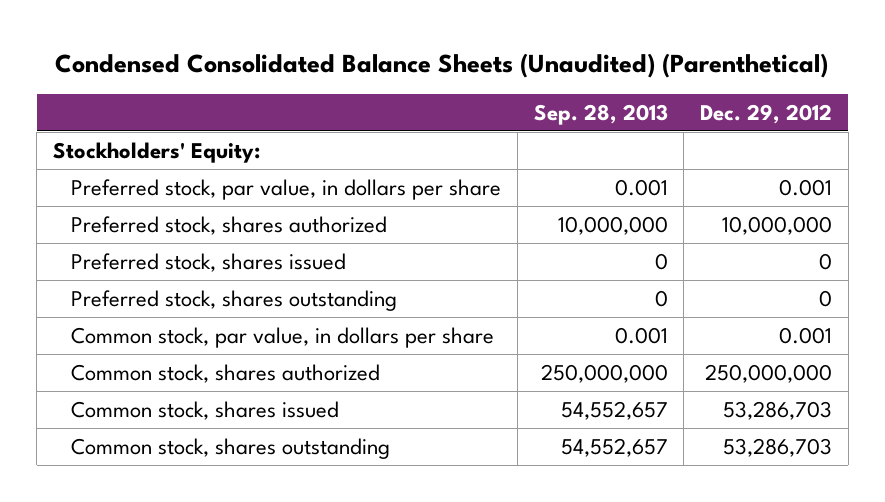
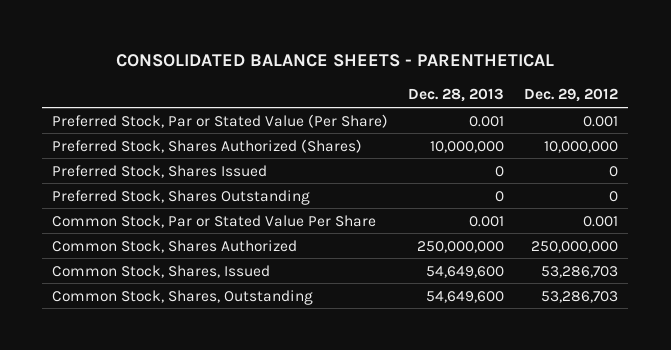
- Condensed Consolidated Balance Sheets (Unaudited) (Parenthetical)
+ CONSOLIDATED BALANCE SHEETS - PARENTHETICAL
- | Sep. 28, 2013 | Dec. 29, 2012
+ | Dec. 28, 2013 | Dec. 29, 2012
- Stockholders' Equity:
- Preferred stock, par value, in dollars per share | 0.001 | 0.001
- Preferred stock, shares authorized | 10,000,000 | 10,000,000
- Preferred stock, shares issued | 0 | 0
- Preferred stock, shares outstanding | 0 | 0
- Common stock, par value, in dollars per share | 0.001 | 0.001
- Common stock, shares authorized | 250,000,000 | 250,000,000
- Common stock, shares issued | 54,552,657 | 53,286,703
- Common stock, shares outstanding | 54,552,657 | 53,286,703
+ Preferred Stock, Par or Stated Value (Per Share) | 0.001 | 0.001
+ Preferred Stock, Shares Authorized (Shares) | 10,000,000 | 10,000,000
+ Preferred Stock, Shares Issued | 0 | 0
+ Preferred Stock, Shares Outstanding | 0 | 0
+ Common Stock, Par or Stated Value Per Share | 0.001 | 0.001
+ Common Stock, Shares Authorized | 250,000,000 | 250,000,000
+ Common Stock, Shares, Issued | 54,649,600 | 53,286,703
+ Common Stock, Shares, Outstanding | 54,649,600 | 53,286,703

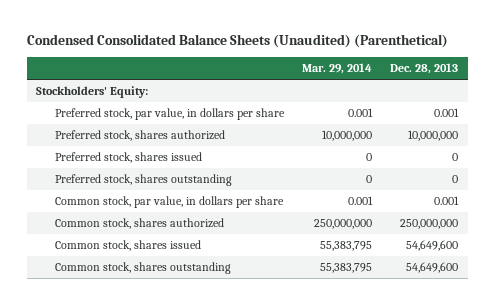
- CONSOLIDATED BALANCE SHEETS - PARENTHETICAL
+ Condensed Consolidated Balance Sheets (Unaudited) (Parenthetical)
- | Dec. 28, 2013 | Dec. 29, 2012
+ | Mar. 29, 2014 | Dec. 28, 2013
- Preferred Stock, Par or Stated Value (Per Share) | 0.001 | 0.001
- Preferred Stock, Shares Authorized (Shares) | 10,000,000 | 10,000,000
- Preferred Stock, Shares Issued | 0 | 0
- Preferred Stock, Shares Outstanding | 0 | 0
- Common Stock, Par or Stated Value Per Share | 0.001 | 0.001
- Common Stock, Shares Authorized | 250,000,000 | 250,000,000
- Common Stock, Shares, Issued | 54,649,600 | 53,286,703
- Common Stock, Shares, Outstanding | 54,649,600 | 53,286,703
+ Stockholders' Equity:
+ Preferred stock, par value, in dollars per share | 0.001 | 0.001
+ Preferred stock, shares authorized | 10,000,000 | 10,000,000
+ Preferred stock, shares issued | 0 | 0
+ Preferred stock, shares outstanding | 0 | 0
+ Common stock, par value, in dollars per share | 0.001 | 0.001
+ Common stock, shares authorized | 250,000,000 | 250,000,000
+ Common stock, shares issued | 55,383,795 | 54,649,600
+ Common stock, shares outstanding | 55,383,795 | 54,649,600

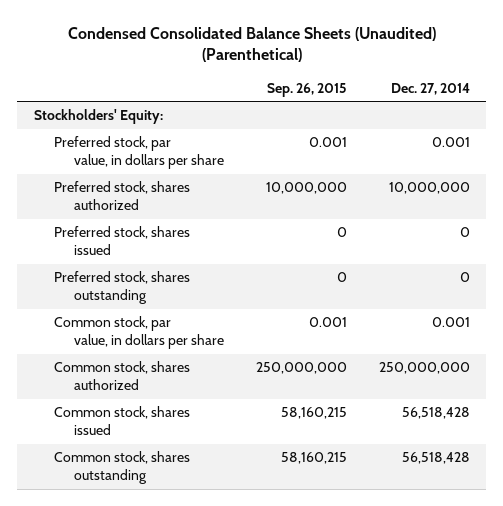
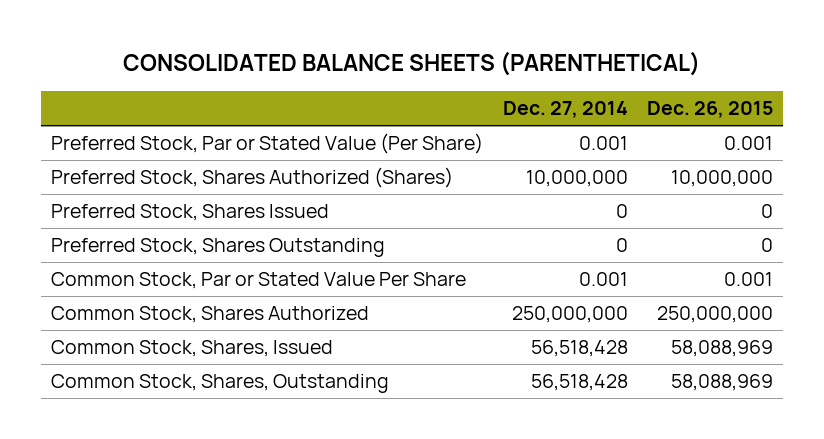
- Condensed Consolidated Balance Sheets (Unaudited) (Parenthetical)
+ CONSOLIDATED BALANCE SHEETS (PARENTHETICAL)
- | Sep. 26, 2015 | Dec. 27, 2014
+ | Dec. 27, 2014 | Dec. 26, 2015
- Stockholders' Equity:
- Preferred stock, par value, in dollars per share | 0.001 | 0.001
- Preferred stock, shares authorized | 10,000,000 | 10,000,000
- Preferred stock, shares issued | 0 | 0
- Preferred stock, shares outstanding | 0 | 0
- Common stock, par value, in dollars per share | 0.001 | 0.001
- Common stock, shares authorized | 250,000,000 | 250,000,000
- Common stock, shares issued | 58,160,215 | 56,518,428
- Common stock, shares outstanding | 58,160,215 | 56,518,428
+ Preferred Stock, Par or Stated Value (Per Share) | 0.001 | 0.001
+ Preferred Stock, Shares Authorized (Shares) | 10,000,000 | 10,000,000
+ Preferred Stock, Shares Issued | 0 | 0
+ Preferred Stock, Shares Outstanding | 0 | 0
+ Common Stock, Par or Stated Value Per Share | 0.001 | 0.001
+ Common Stock, Shares Authorized | 250,000,000 | 250,000,000
+ Common Stock, Shares, Issued | 56,518,428 | 58,088,969
+ Common Stock, Shares, Outstanding | 56,518,428 | 58,088,969

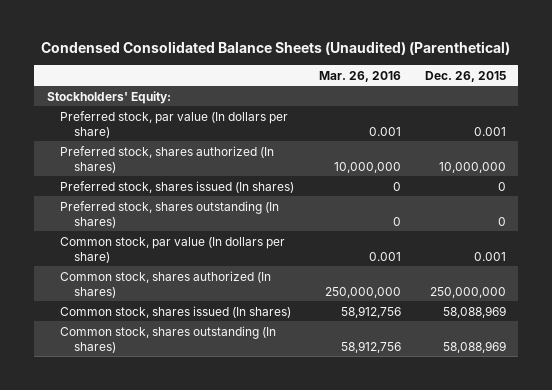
- CONSOLIDATED BALANCE SHEETS (PARENTHETICAL)
+ Condensed Consolidated Balance Sheets (Unaudited) (Parenthetical)
- | Dec. 27, 2014 | Dec. 26, 2015
+ | Mar. 26, 2016 | Dec. 26, 2015
- Preferred Stock, Par or Stated Value (Per Share) | 0.001 | 0.001
- Preferred Stock, Shares Authorized (Shares) | 10,000,000 | 10,000,000
- Preferred Stock, Shares Issued | 0 | 0
- Preferred Stock, Shares Outstanding | 0 | 0
- Common Stock, Par or Stated Value Per Share | 0.001 | 0.001
- Common Stock, Shares Authorized | 250,000,000 | 250,000,000
- Common Stock, Shares, Issued | 56,518,428 | 58,088,969
- Common Stock, Shares, Outstanding | 56,518,428 | 58,088,969
+ Stockholders' Equity:
+ Preferred stock, par value (In dollars per share) | 0.001 | 0.001
+ Preferred stock, shares authorized (In shares) | 10,000,000 | 10,000,000
+ Preferred stock, shares issued (In shares) | 0 | 0
+ Preferred stock, shares outstanding (In shares) | 0 | 0
+ Common stock, par value (In dollars per share) | 0.001 | 0.001
+ Common stock, shares authorized (In shares) | 250,000,000 | 250,000,000
+ Common stock, shares issued (In shares) | 58,912,756 | 58,088,969
+ Common stock, shares outstanding (In shares) | 58,912,756 | 58,088,969

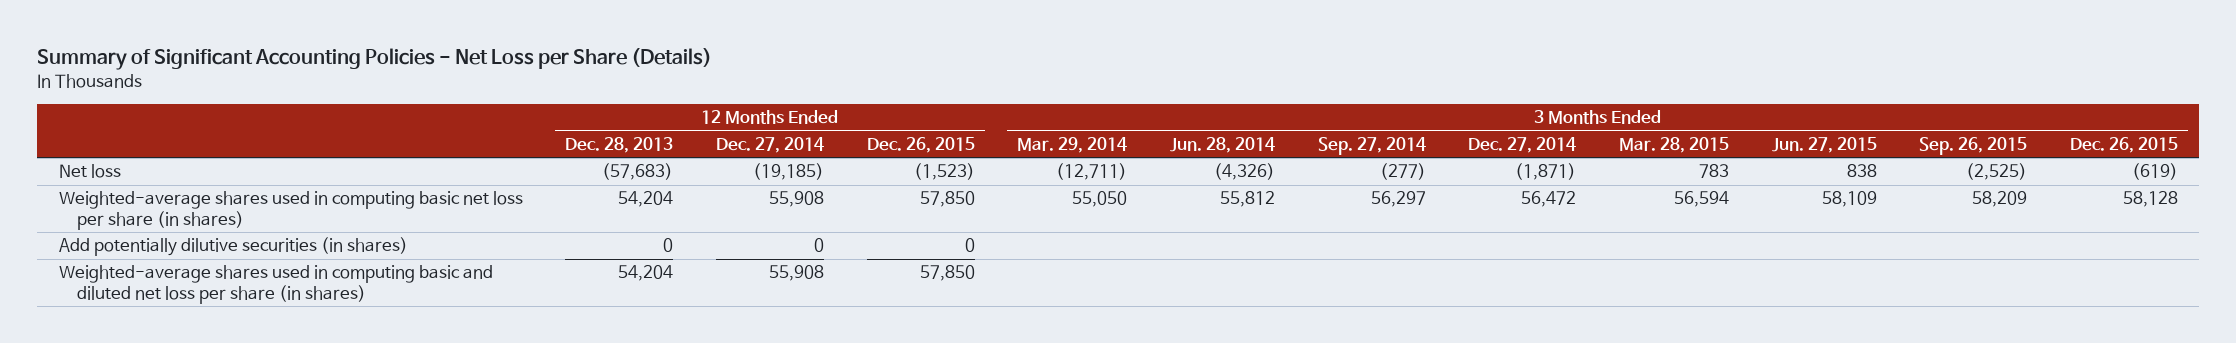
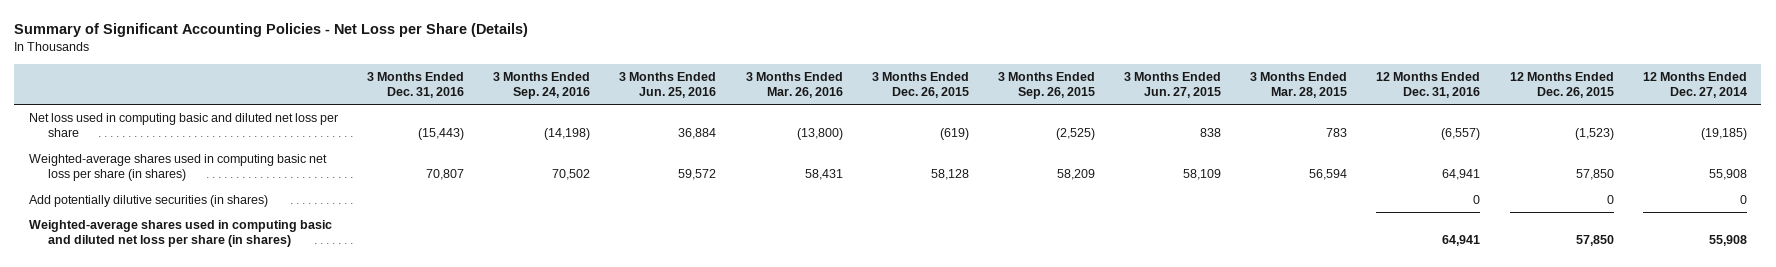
- | 12 Months Ended Dec. 28, 2013 | 12 Months Ended Dec. 27, 2014 | 12 Months Ended Dec. 26, 2015 | 3 Months Ended Mar. 29, 2014 | 3 Months Ended Jun. 28, 2014 | 3 Months Ended Sep. 27, 2014 | 3 Months Ended Dec. 27, 2014 | 3 Months Ended Mar. 28, 2015 | 3 Months Ended Jun. 27, 2015 | 3 Months Ended Sep. 26, 2015 | 3 Months Ended Dec. 26, 2015
+ | 3 Months Ended Dec. 31, 2016 | 3 Months Ended Sep. 24, 2016 | 3 Months Ended Jun. 25, 2016 | 3 Months Ended Mar. 26, 2016 | 3 Months Ended Dec. 26, 2015 | 3 Months Ended Sep. 26, 2015 | 3 Months Ended Jun. 27, 2015 | 3 Months Ended Mar. 28, 2015 | 12 Months Ended Dec. 31, 2016 | 12 Months Ended Dec. 26, 2015 | 12 Months Ended Dec. 27, 2014
- Net loss | (57,683) | (19,185) | (1,523) | (12,711) | (4,326) | (277) | (1,871) | 783 | 838 | (2,525) | (619)
+ Net loss used in computing basic and diluted net loss per share | (15,443) | (14,198) | 36,884 | (13,800) | (619) | (2,525) | 838 | 783 | (6,557) | (1,523) | (19,185)

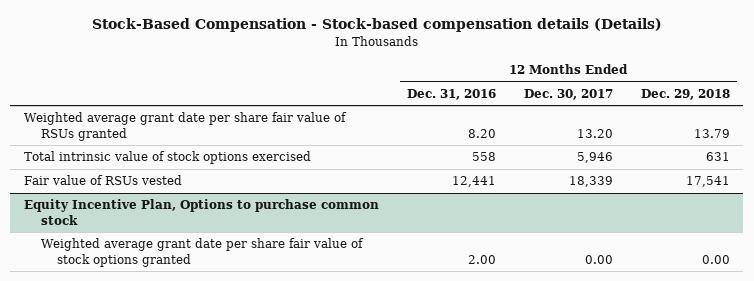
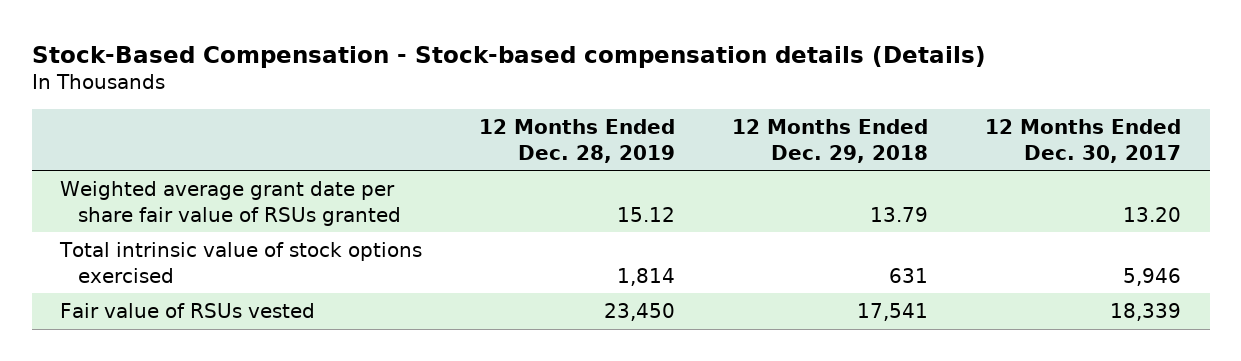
- | 12 Months Ended Dec. 31, 2016 | 12 Months Ended Dec. 30, 2017 | 12 Months Ended Dec. 29, 2018
+ | 12 Months Ended Dec. 28, 2019 | 12 Months Ended Dec. 29, 2018 | 12 Months Ended Dec. 30, 2017
- Equity Incentive Plan, Options to purchase common stock
- Weighted average grant date per share fair value of stock options granted | 2.00 | 0.00 | 0.00

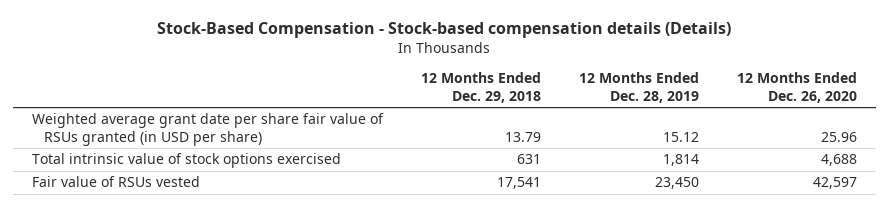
- | 12 Months Ended Dec. 28, 2019 | 12 Months Ended Dec. 29, 2018 | 12 Months Ended Dec. 30, 2017
+ | 12 Months Ended Dec. 29, 2018 | 12 Months Ended Dec. 28, 2019 | 12 Months Ended Dec. 26, 2020
- Weighted average grant date per share fair value of RSUs granted | 15.12 | 13.79 | 13.20
+ Weighted average grant date per share fair value of RSUs granted (in USD per share) | 13.79 | 15.12 | 25.96

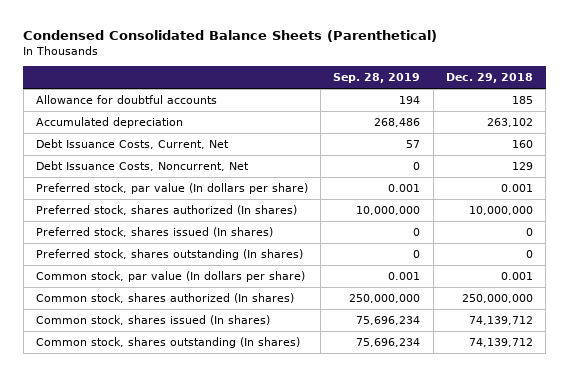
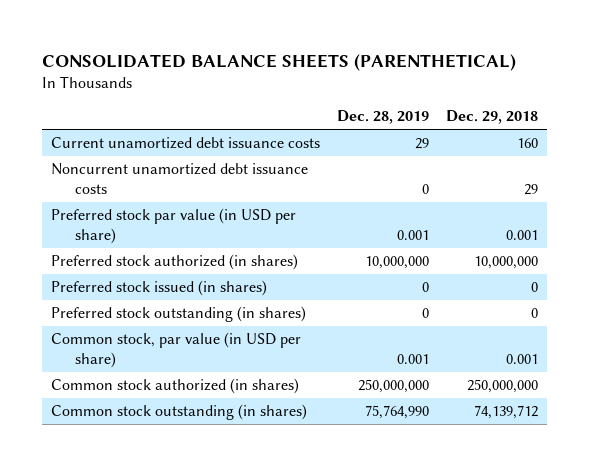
- Condensed Consolidated Balance Sheets (Parenthetical)
+ CONSOLIDATED BALANCE SHEETS (PARENTHETICAL)
- | Sep. 28, 2019 | Dec. 29, 2018
+ | Dec. 28, 2019 | Dec. 29, 2018
- Allowance for doubtful accounts | 194 | 185
- Accumulated depreciation | 268,486 | 263,102
- Debt Issuance Costs, Current, Net | 57 | 160
- Debt Issuance Costs, Noncurrent, Net | 0 | 129
- Preferred stock, par value (In dollars per share) | 0.001 | 0.001
- Preferred stock, shares authorized (In shares) | 10,000,000 | 10,000,000
- Preferred stock, shares issued (In shares) | 0 | 0
- Preferred stock, shares outstanding (In shares) | 0 | 0
- Common stock, par value (In dollars per share) | 0.001 | 0.001
- Common stock, shares authorized (In shares) | 250,000,000 | 250,000,000
- Common stock, shares issued (In shares) | 75,696,234 | 74,139,712
- Common stock, shares outstanding (In shares) | 75,696,234 | 74,139,712
+ Current unamortized debt issuance costs | 29 | 160
+ Noncurrent unamortized debt issuance costs | 0 | 29
+ Preferred stock par value (in USD per share) | 0.001 | 0.001
+ Preferred stock authorized (in shares) | 10,000,000 | 10,000,000
+ Preferred stock issued (in shares) | 0 | 0
+ Preferred stock outstanding (in shares) | 0 | 0
+ Common stock, par value (in USD per share) | 0.001 | 0.001
+ Common stock authorized (in shares) | 250,000,000 | 250,000,000
+ Common stock outstanding (in shares) | 75,764,990 | 74,139,712

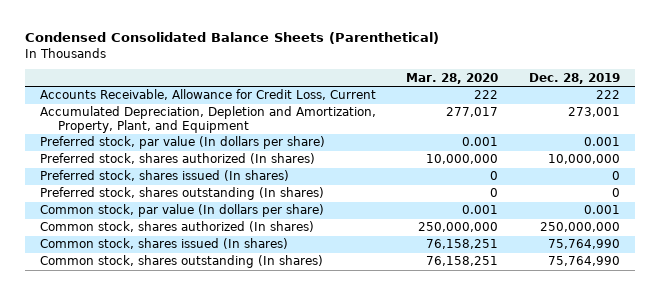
- CONSOLIDATED BALANCE SHEETS (PARENTHETICAL)
+ Condensed Consolidated Balance Sheets (Parenthetical)
- | Dec. 28, 2019 | Dec. 29, 2018
+ | Mar. 28, 2020 | Dec. 28, 2019
- Current unamortized debt issuance costs | 29 | 160
- Noncurrent unamortized debt issuance costs | 0 | 29
- Preferred stock par value (in USD per share) | 0.001 | 0.001
- Preferred stock authorized (in shares) | 10,000,000 | 10,000,000
- Preferred stock issued (in shares) | 0 | 0
- Preferred stock outstanding (in shares) | 0 | 0
- Common stock, par value (in USD per share) | 0.001 | 0.001
- Common stock authorized (in shares) | 250,000,000 | 250,000,000
- Common stock outstanding (in shares) | 75,764,990 | 74,139,712
+ Accounts Receivable, Allowance for Credit Loss, Current | 222 | 222
+ Accumulated Depreciation, Depletion and Amortization, Property, Plant, and Equipment | 277,017 | 273,001
+ Preferred stock, par value (In dollars per share) | 0.001 | 0.001
+ Preferred stock, shares authorized (In shares) | 10,000,000 | 10,000,000
+ Preferred stock, shares issued (In shares) | 0 | 0
+ Preferred stock, shares outstanding (In shares) | 0 | 0
+ Common stock, par value (In dollars per share) | 0.001 | 0.001
+ Common stock, shares authorized (In shares) | 250,000,000 | 250,000,000
+ Common stock, shares issued (In shares) | 76,158,251 | 75,764,990
+ Common stock, shares outstanding (In shares) | 76,158,251 | 75,764,990

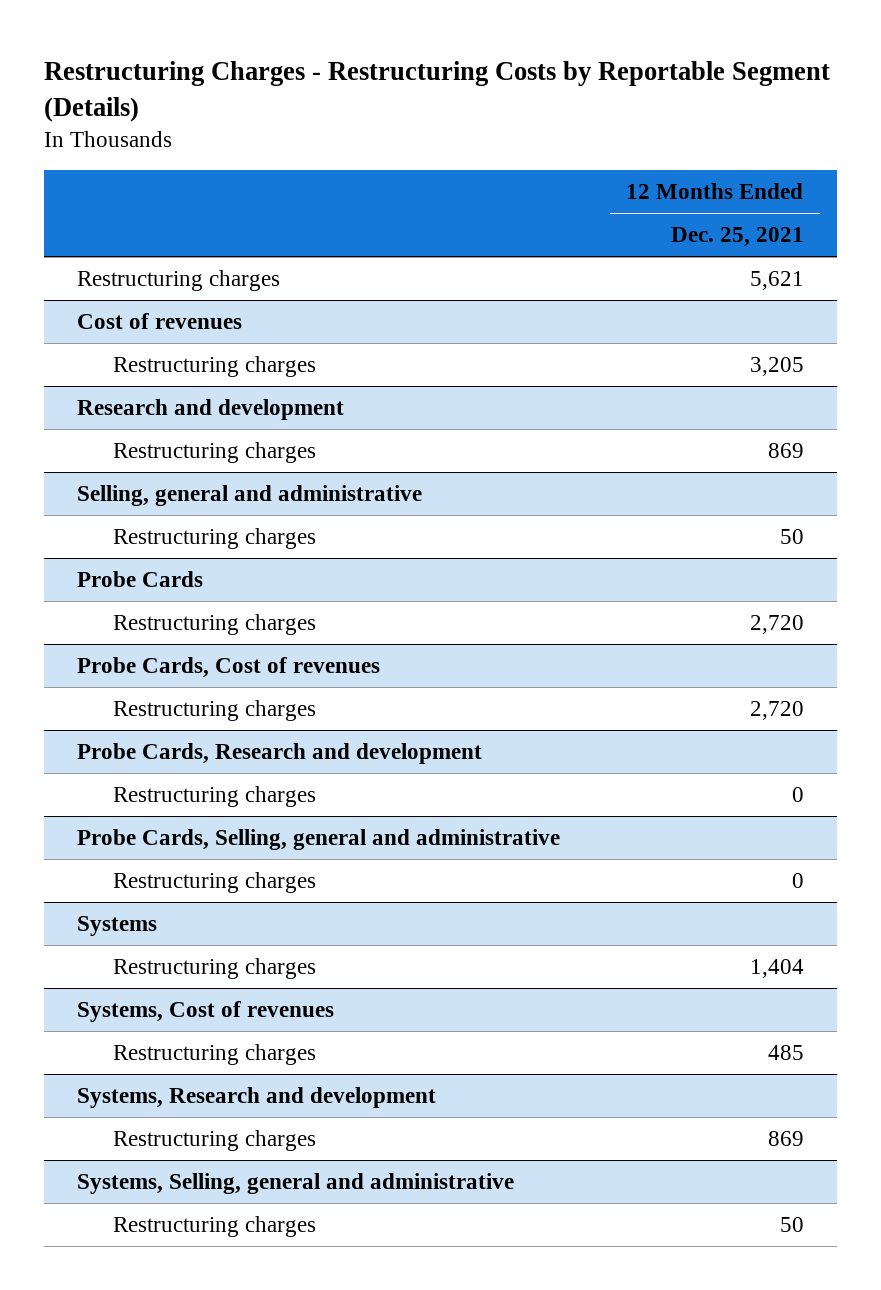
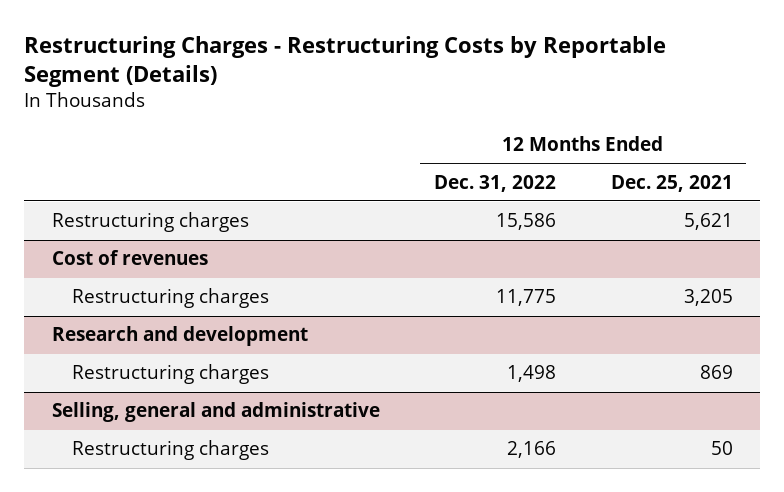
- | 12 Months Ended Dec. 25, 2021
+ | 12 Months Ended Dec. 31, 2022 | 12 Months Ended Dec. 25, 2021
- Probe Cards
- Restructuring charges | 2,720
- Probe Cards, Cost of revenues
- Restructuring charges | 2,720
- Probe Cards, Research and development
- Restructuring charges | 0
- Probe Cards, Selling, general and administrative
- Restructuring charges | 0
- Systems
- Restructuring charges | 1,404
- Systems, Cost of revenues
- Restructuring charges | 485
- Systems, Research and development
- Restructuring charges | 869
- Systems, Selling, general and administrative
- Restructuring charges | 50

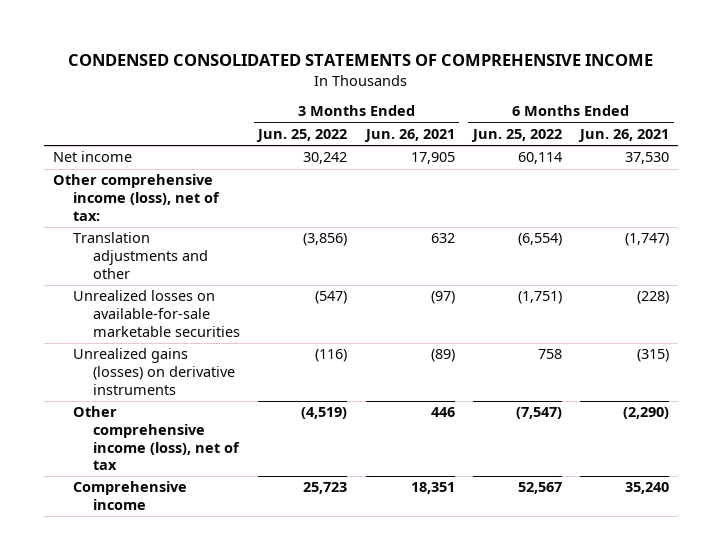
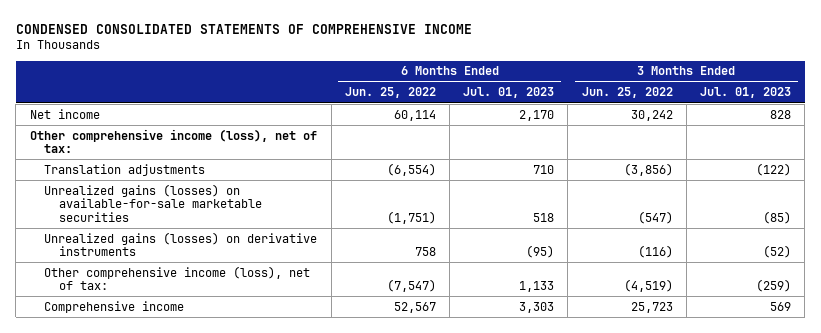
- | 3 Months Ended Jun. 25, 2022 | 3 Months Ended Jun. 26, 2021 | 6 Months Ended Jun. 25, 2022 | 6 Months Ended Jun. 26, 2021
+ | 6 Months Ended Jun. 25, 2022 | 6 Months Ended Jul. 01, 2023 | 3 Months Ended Jun. 25, 2022 | 3 Months Ended Jul. 01, 2023
- Translation adjustments and other | (3,856) | 632 | (6,554) | (1,747)
- Unrealized losses on available-for-sale marketable securities | (547) | (97) | (1,751) | (228)
+ Translation adjustments | (6,554) | 710 | (3,856) | (122)
+ Unrealized gains (losses) on available-for-sale marketable securities | (1,751) | 518 | (547) | (85)
- Other comprehensive income (loss), net of tax | (4,519) | 446 | (7,547) | (2,290)
+ Other comprehensive income (loss), net of tax: | (7,547) | 1,133 | (4,519) | (259)

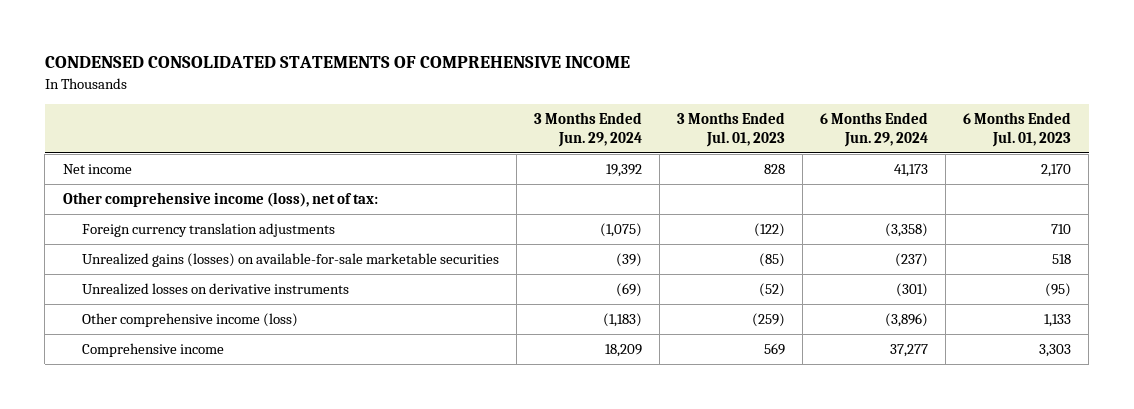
- | 6 Months Ended Jun. 25, 2022 | 6 Months Ended Jul. 01, 2023 | 3 Months Ended Jun. 25, 2022 | 3 Months Ended Jul. 01, 2023
+ | 3 Months Ended Jun. 29, 2024 | 3 Months Ended Jul. 01, 2023 | 6 Months Ended Jun. 29, 2024 | 6 Months Ended Jul. 01, 2023
- Translation adjustments | (6,554) | 710 | (3,856) | (122)
+ Foreign currency translation adjustments | (1,075) | (122) | (3,358) | 710
- Unrealized gains (losses) on derivative instruments | 758 | (95) | (116) | (52)
- Other comprehensive income (loss), net of tax: | (7,547) | 1,133 | (4,519) | (259)
+ Unrealized losses on derivative instruments | (69) | (52) | (301) | (95)
+ Other comprehensive income (loss) | (1,183) | (259) | (3,896) | 1,133

